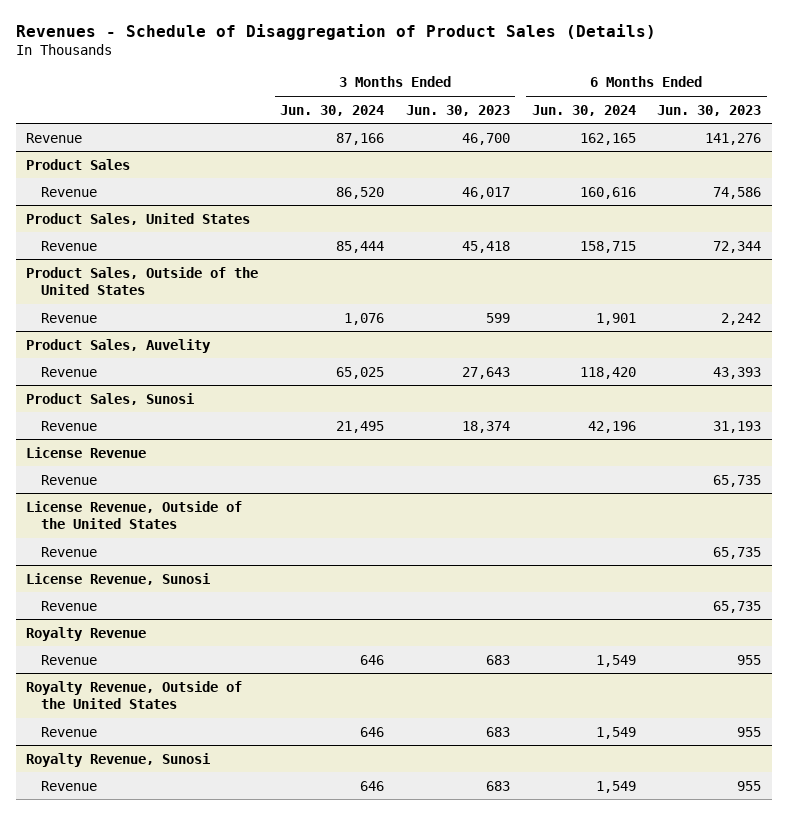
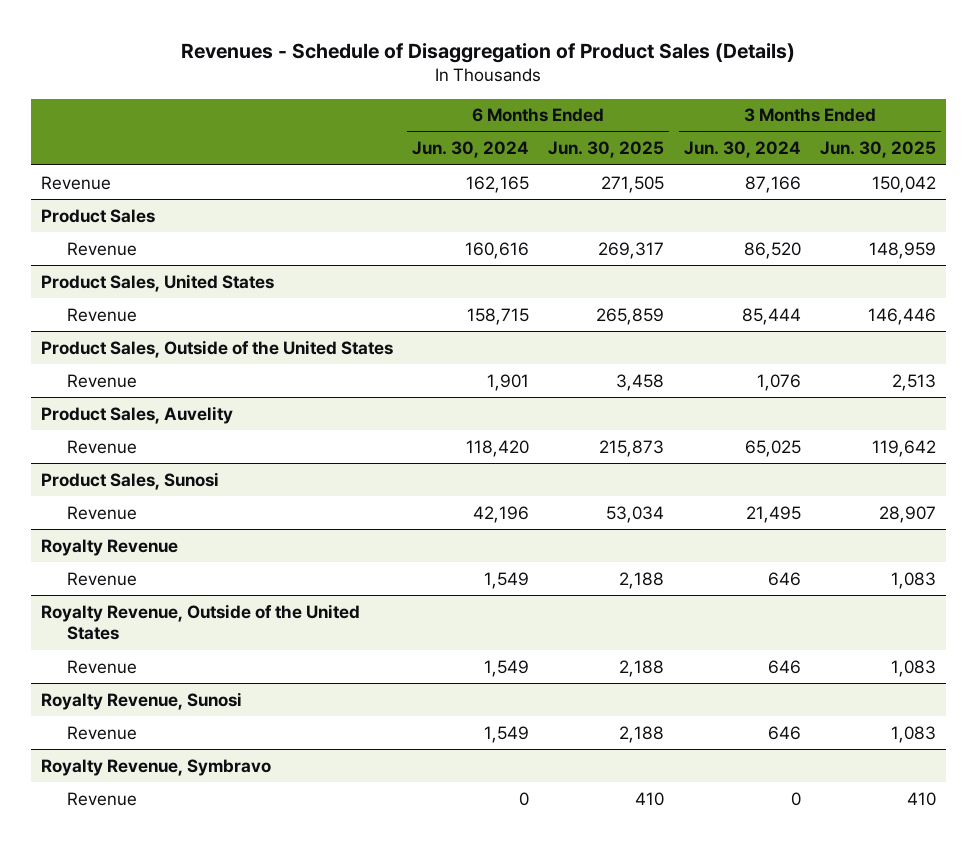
- | 3 Months Ended Jun. 30, 2024 | 3 Months Ended Jun. 30, 2023 | 6 Months Ended Jun. 30, 2024 | 6 Months Ended Jun. 30, 2023
+ | 6 Months Ended Jun. 30, 2024 | 6 Months Ended Jun. 30, 2025 | 3 Months Ended Jun. 30, 2024 | 3 Months Ended Jun. 30, 2025
- License Revenue
- Revenue | | | | 65,735
- License Revenue, Outside of the United States
- Revenue | | | | 65,735
- License Revenue, Sunosi
- Revenue | | | | 65,735
+ Royalty Revenue, Symbravo
+ Revenue | 0 | 410 | 0 | 410

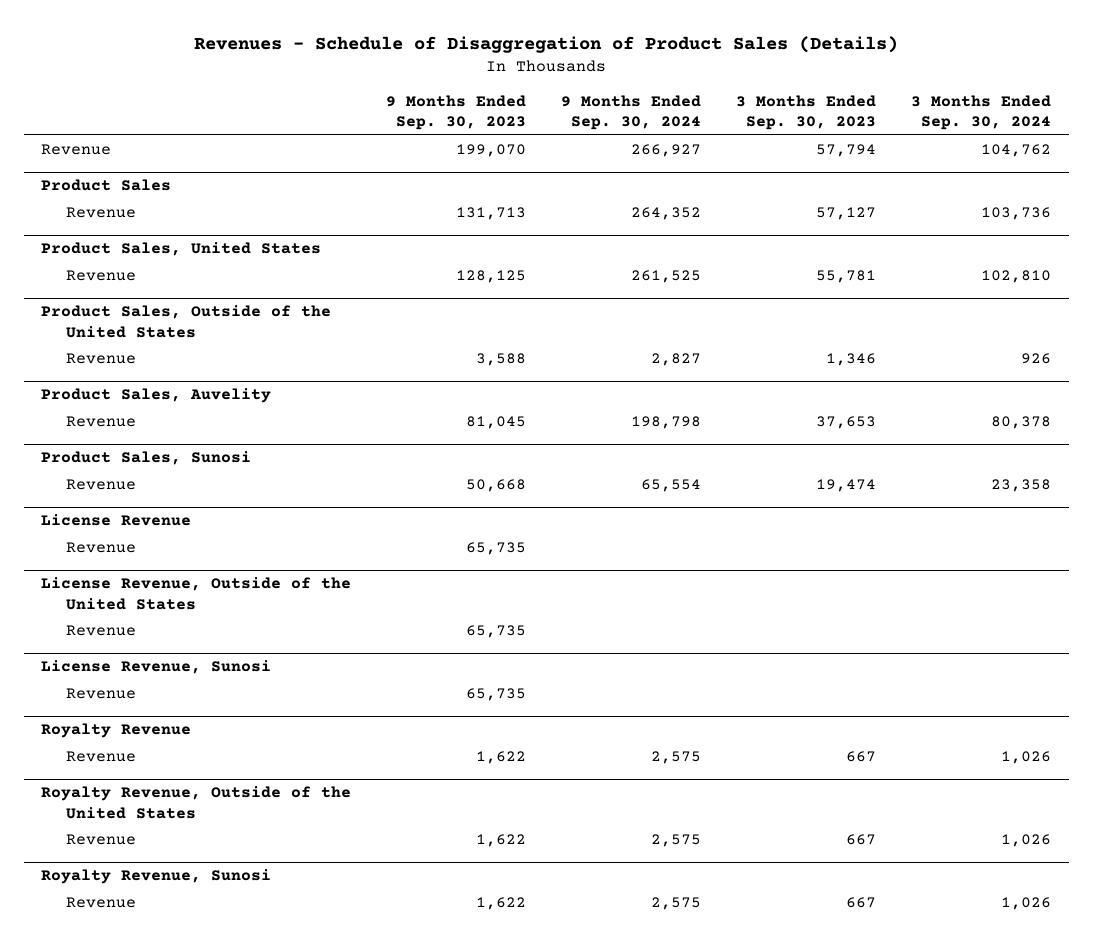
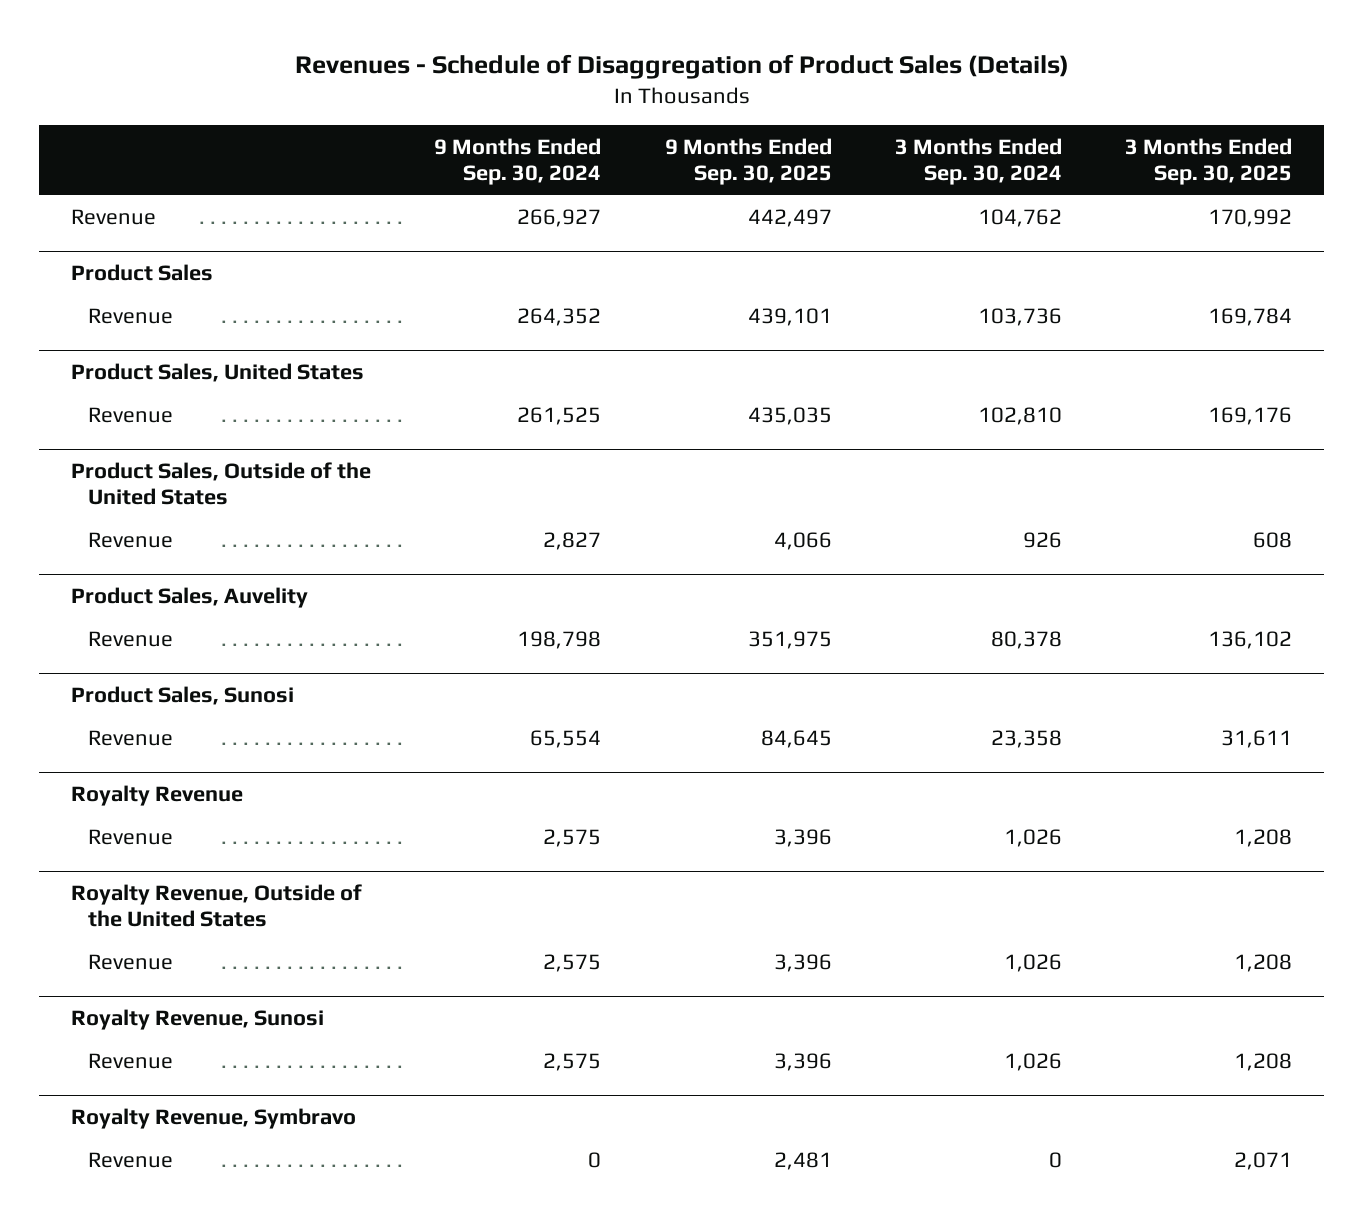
- | 9 Months Ended Sep. 30, 2023 | 9 Months Ended Sep. 30, 2024 | 3 Months Ended Sep. 30, 2023 | 3 Months Ended Sep. 30, 2024
+ | 9 Months Ended Sep. 30, 2024 | 9 Months Ended Sep. 30, 2025 | 3 Months Ended Sep. 30, 2024 | 3 Months Ended Sep. 30, 2025
- License Revenue
- Revenue | 65,735 | | |
- License Revenue, Outside of the United States
- Revenue | 65,735 | | |
- License Revenue, Sunosi
- Revenue | 65,735 | | |
+ Royalty Revenue, Symbravo
+ Revenue | 0 | 2,481 | 0 | 2,071

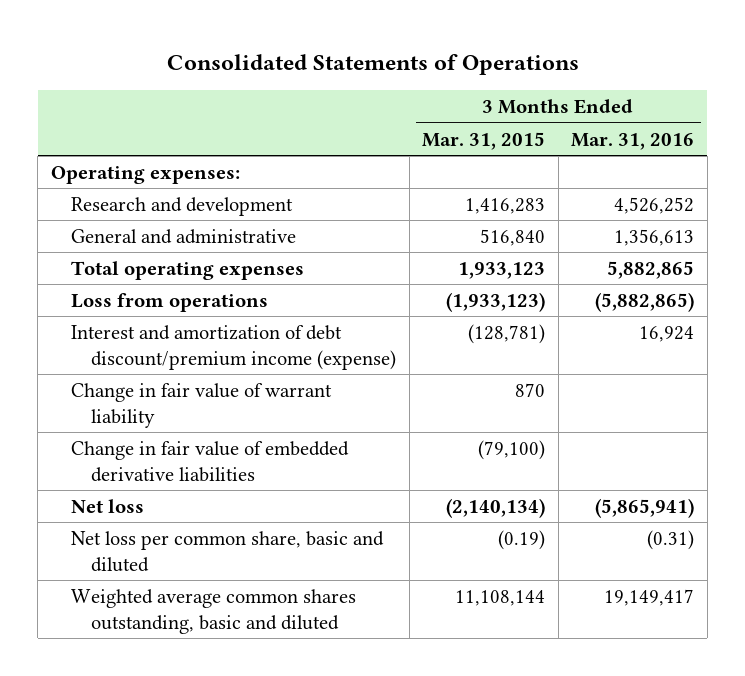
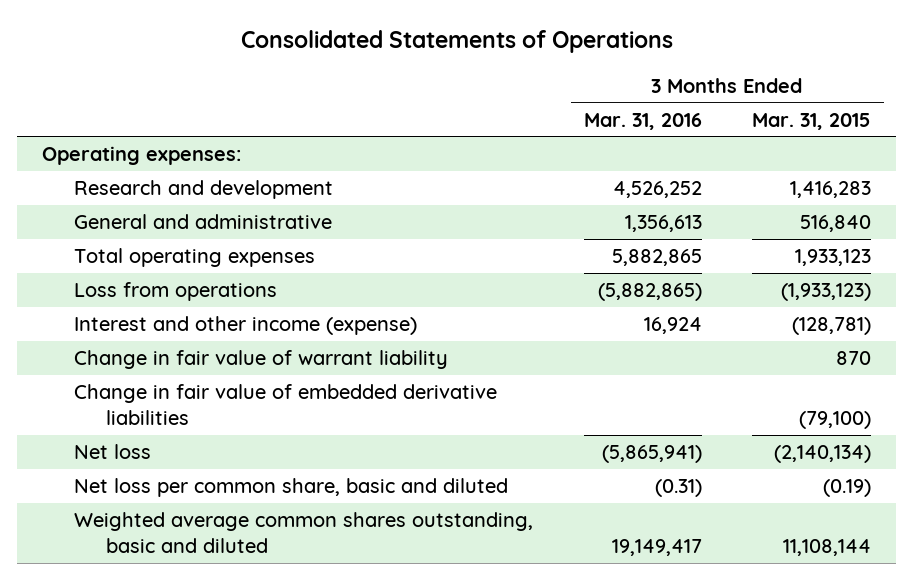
- | 3 Months Ended Mar. 31, 2015 | 3 Months Ended Mar. 31, 2016
+ | 3 Months Ended Mar. 31, 2016 | 3 Months Ended Mar. 31, 2015
- Interest and amortization of debt discount/premium income (expense) | (128,781) | 16,924
+ Interest and other income (expense) | 16,924 | (128,781)

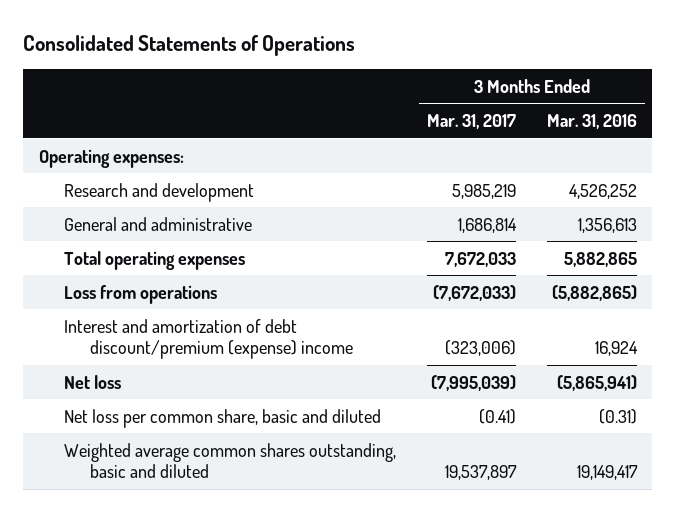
- | 3 Months Ended Mar. 31, 2016 | 3 Months Ended Mar. 31, 2015
+ | 3 Months Ended Mar. 31, 2017 | 3 Months Ended Mar. 31, 2016
- Interest and other income (expense) | 16,924 | (128,781)
- Change in fair value of warrant liability | | 870
- Change in fair value of embedded derivative liabilities | | (79,100)
+ Interest and amortization of debt discount/premium (expense) income | (323,006) | 16,924

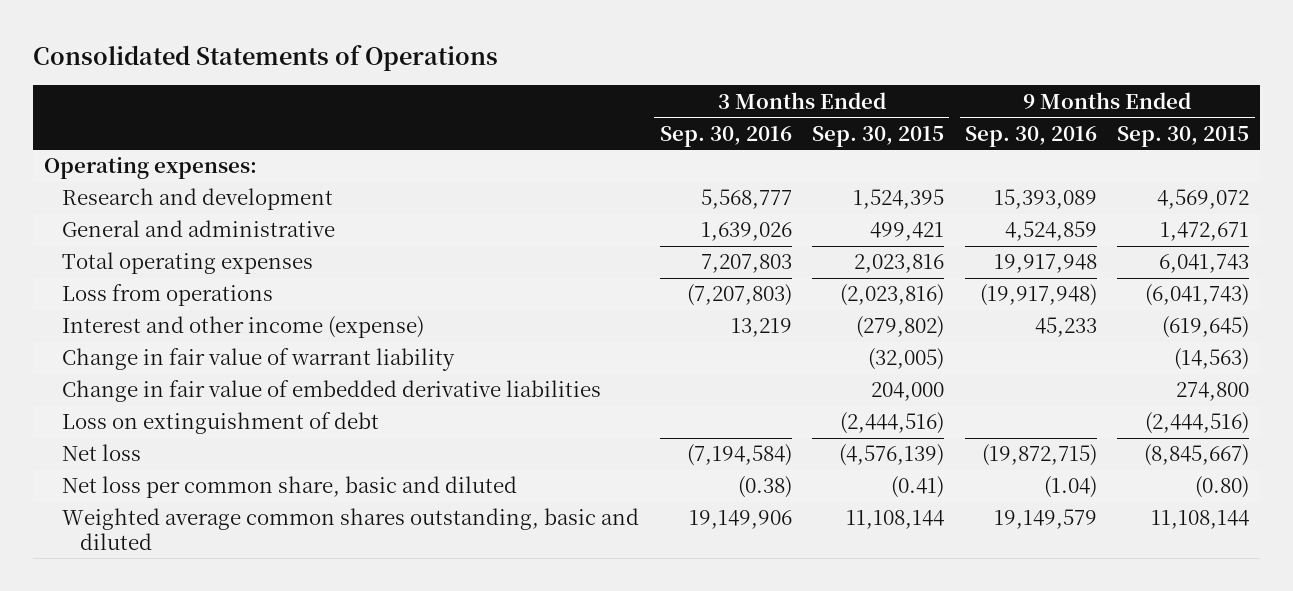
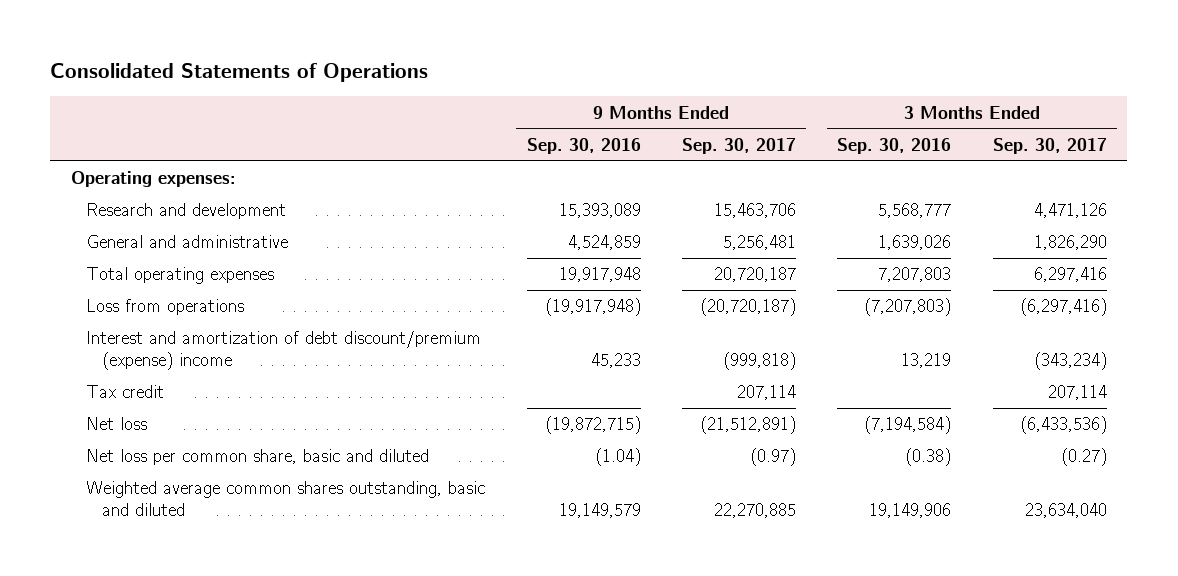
- | 3 Months Ended Sep. 30, 2016 | 3 Months Ended Sep. 30, 2015 | 9 Months Ended Sep. 30, 2016 | 9 Months Ended Sep. 30, 2015
+ | 9 Months Ended Sep. 30, 2016 | 9 Months Ended Sep. 30, 2017 | 3 Months Ended Sep. 30, 2016 | 3 Months Ended Sep. 30, 2017
- Interest and other income (expense) | 13,219 | (279,802) | 45,233 | (619,645)
- Change in fair value of warrant liability | | (32,005) | | (14,563)
- Change in fair value of embedded derivative liabilities | | 204,000 | | 274,800
- Loss on extinguishment of debt | | (2,444,516) | | (2,444,516)
+ Interest and amortization of debt discount/premium (expense) income | 45,233 | (999,818) | 13,219 | (343,234)
+ Tax credit | | 207,114 | | 207,114

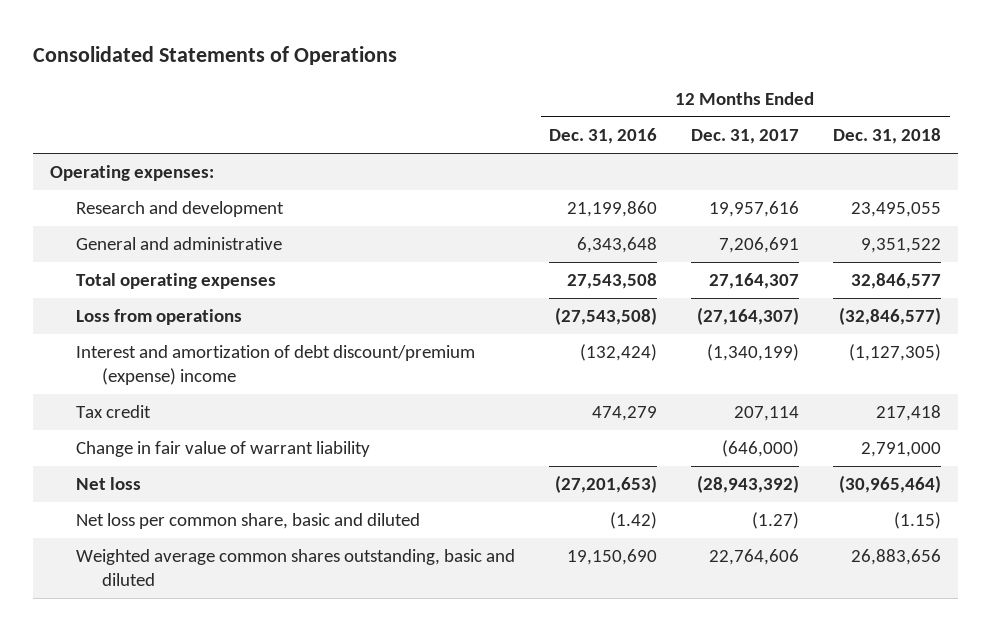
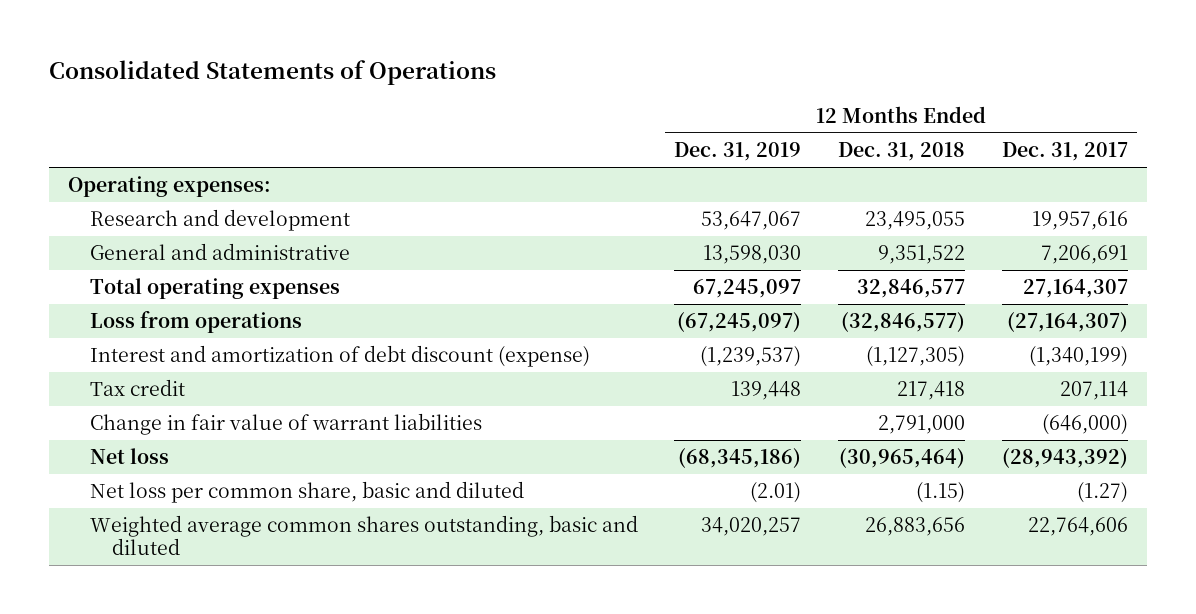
- | 12 Months Ended Dec. 31, 2016 | 12 Months Ended Dec. 31, 2017 | 12 Months Ended Dec. 31, 2018
+ | 12 Months Ended Dec. 31, 2019 | 12 Months Ended Dec. 31, 2018 | 12 Months Ended Dec. 31, 2017
- Interest and amortization of debt discount/premium (expense) income | (132,424) | (1,340,199) | (1,127,305)
+ Interest and amortization of debt discount (expense) | (1,239,537) | (1,127,305) | (1,340,199)
- Change in fair value of warrant liability | | (646,000) | 2,791,000
+ Change in fair value of warrant liabilities | | 2,791,000 | (646,000)

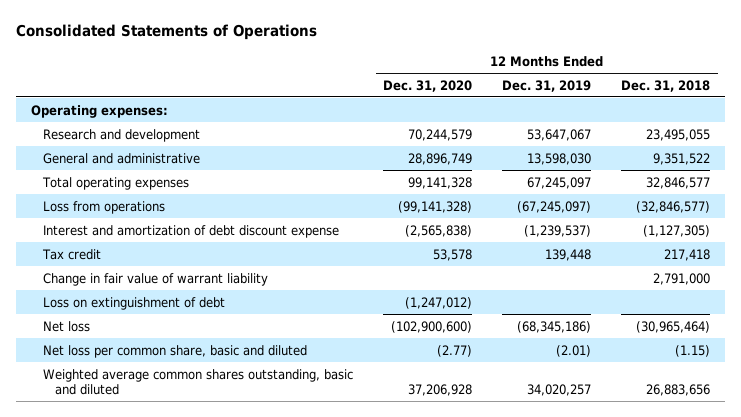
- | 12 Months Ended Dec. 31, 2019 | 12 Months Ended Dec. 31, 2018 | 12 Months Ended Dec. 31, 2017
+ | 12 Months Ended Dec. 31, 2020 | 12 Months Ended Dec. 31, 2019 | 12 Months Ended Dec. 31, 2018
- Interest and amortization of debt discount (expense) | (1,239,537) | (1,127,305) | (1,340,199)
+ Interest and amortization of debt discount expense | (2,565,838) | (1,239,537) | (1,127,305)
- Change in fair value of warrant liabilities | | 2,791,000 | (646,000)
+ Change in fair value of warrant liability | | | 2,791,000
+ Loss on extinguishment of debt | (1,247,012) | |

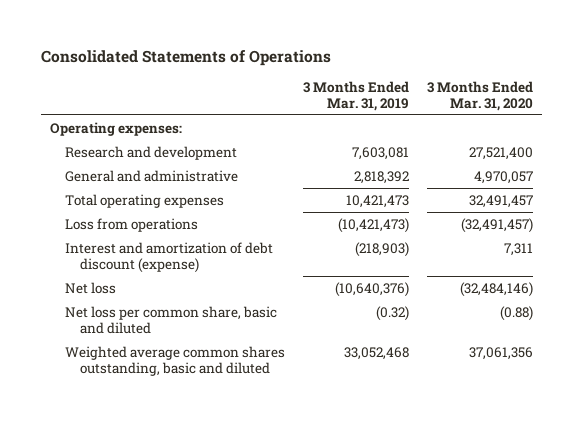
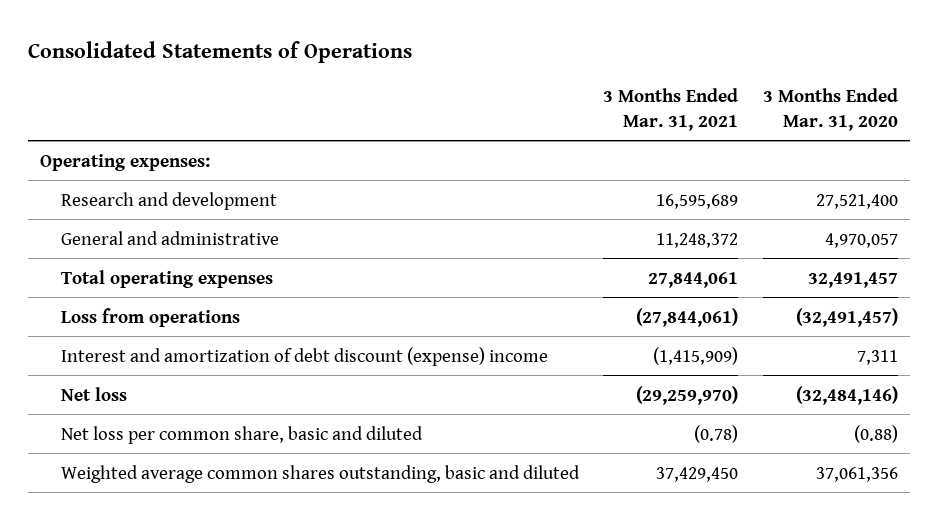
- | 3 Months Ended Mar. 31, 2019 | 3 Months Ended Mar. 31, 2020
+ | 3 Months Ended Mar. 31, 2021 | 3 Months Ended Mar. 31, 2020
- Interest and amortization of debt discount (expense) | (218,903) | 7,311
+ Interest and amortization of debt discount (expense) income | (1,415,909) | 7,311

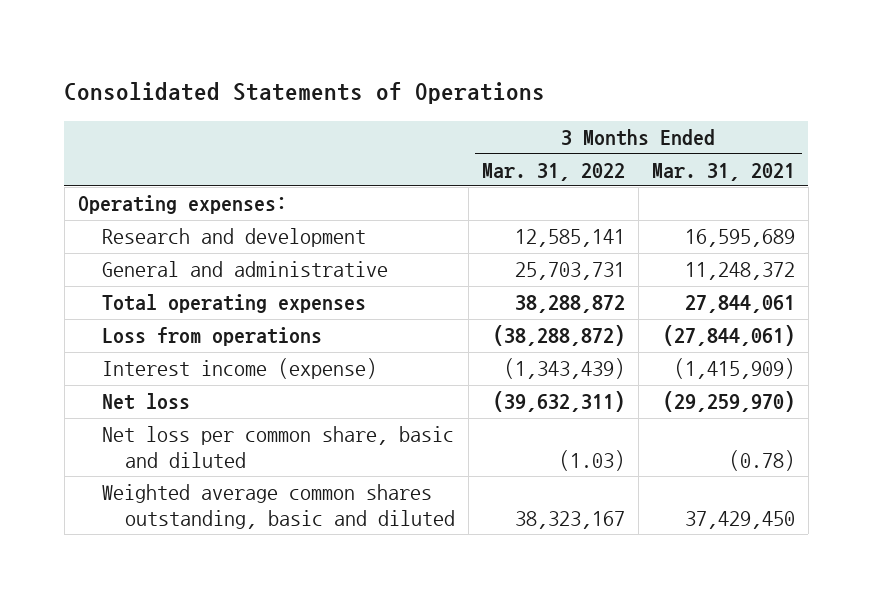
- | 3 Months Ended Mar. 31, 2021 | 3 Months Ended Mar. 31, 2020
+ | 3 Months Ended Mar. 31, 2022 | 3 Months Ended Mar. 31, 2021
- Interest and amortization of debt discount (expense) income | (1,415,909) | 7,311
+ Interest income (expense) | (1,343,439) | (1,415,909)

